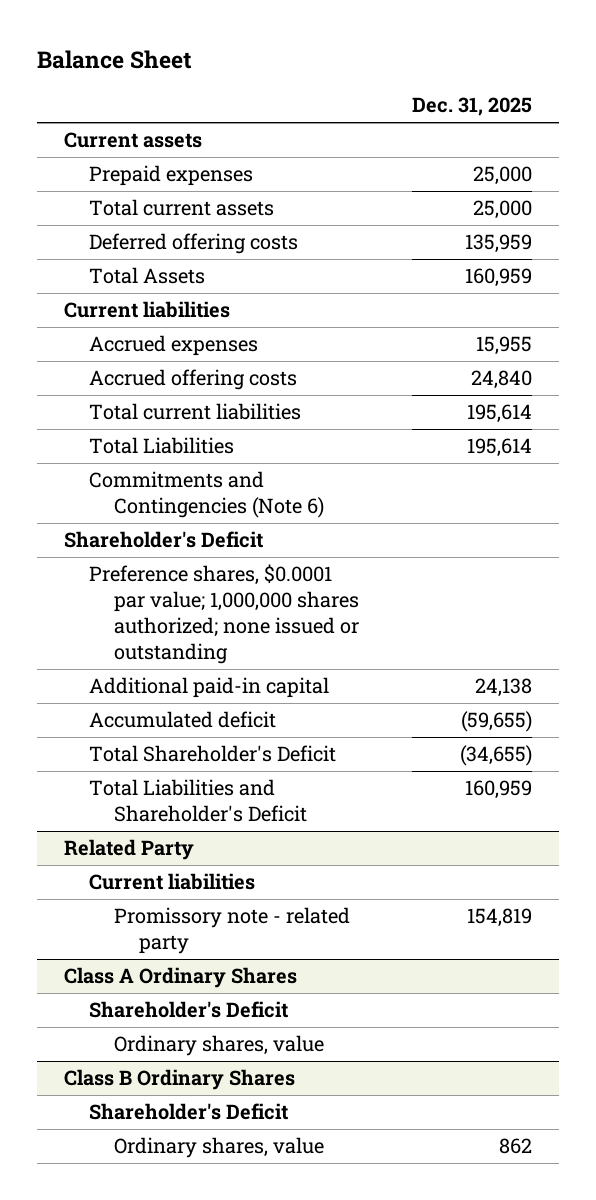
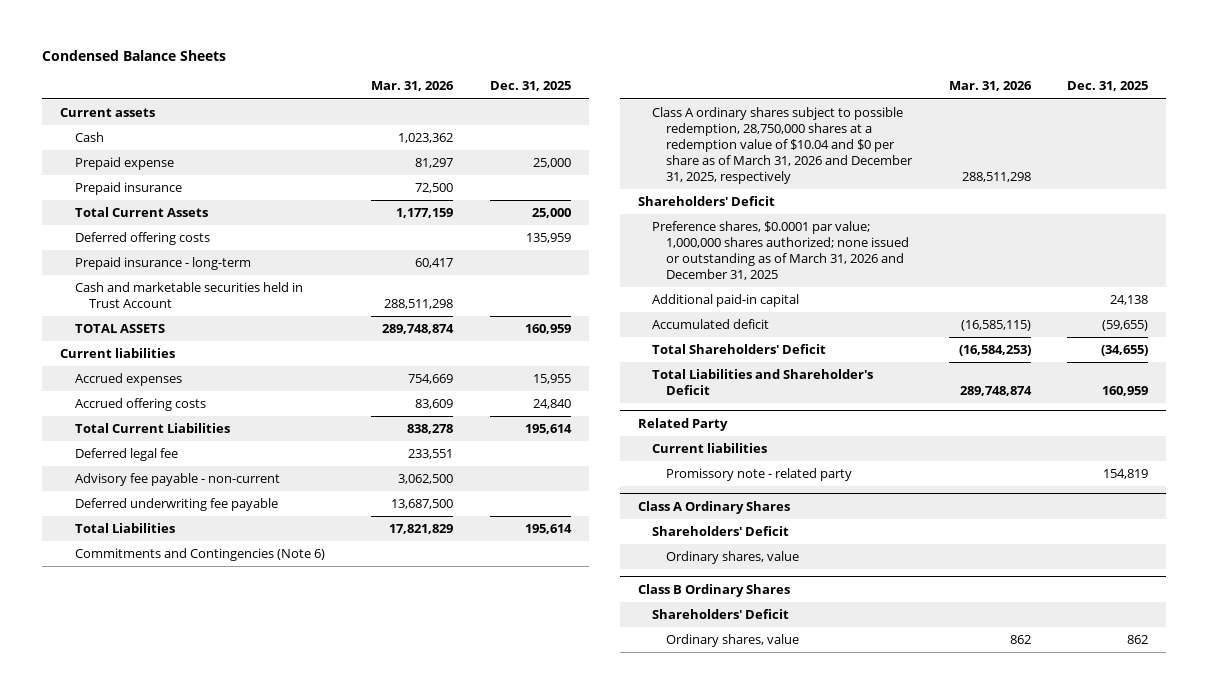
- Balance Sheet
+ Condensed Balance Sheets
- | Dec. 31, 2025
+ | Mar. 31, 2026 | Dec. 31, 2025
- Prepaid expenses | 25,000
- Total current assets | 25,000
+ Cash | 1,023,362 |
+ Prepaid expense | 81,297 | 25,000
+ Prepaid insurance | 72,500 |
+ Total Current Assets | 1,177,159 | 25,000
- Total Assets | 160,959
+ Prepaid insurance - long-term | 60,417 |
+ Cash and marketable securities held in Trust Account | 288,511,298 |
+ TOTAL ASSETS | 289,748,874 | 160,959
- Total current liabilities | 195,614
+ Total Current Liabilities | 838,278 | 195,614
+ Deferred legal fee | 233,551 |
+ Advisory fee payable - non-current | 3,062,500 |
+ Deferred underwriting fee payable | 13,687,500 |
- Shareholder's Deficit
- Preference shares, $0.0001 par value; 1,000,000 shares authorized; none issued or outstanding
+ Class A ordinary shares subject to possible redemption, 28,750,000 shares at a redemption value of $10.04 and $0 per share as of March 31, 2026 and December 31, 2025, respectively | 288,511,298 |
+ Shareholders' Deficit
+ Preference shares, $0.0001 par value; 1,000,000 shares authorized; none issued or outstanding as of March 31, 2026 and December 31, 2025
- Total Shareholder's Deficit | (34,655)
+ Total Shareholders' Deficit | (16,584,253) | (34,655)
@ Class A Ordinary Shares
- Shareholder's Deficit
+ Shareholders' Deficit
@ Class B Ordinary Shares
- Shareholder's Deficit
+ Shareholders' Deficit

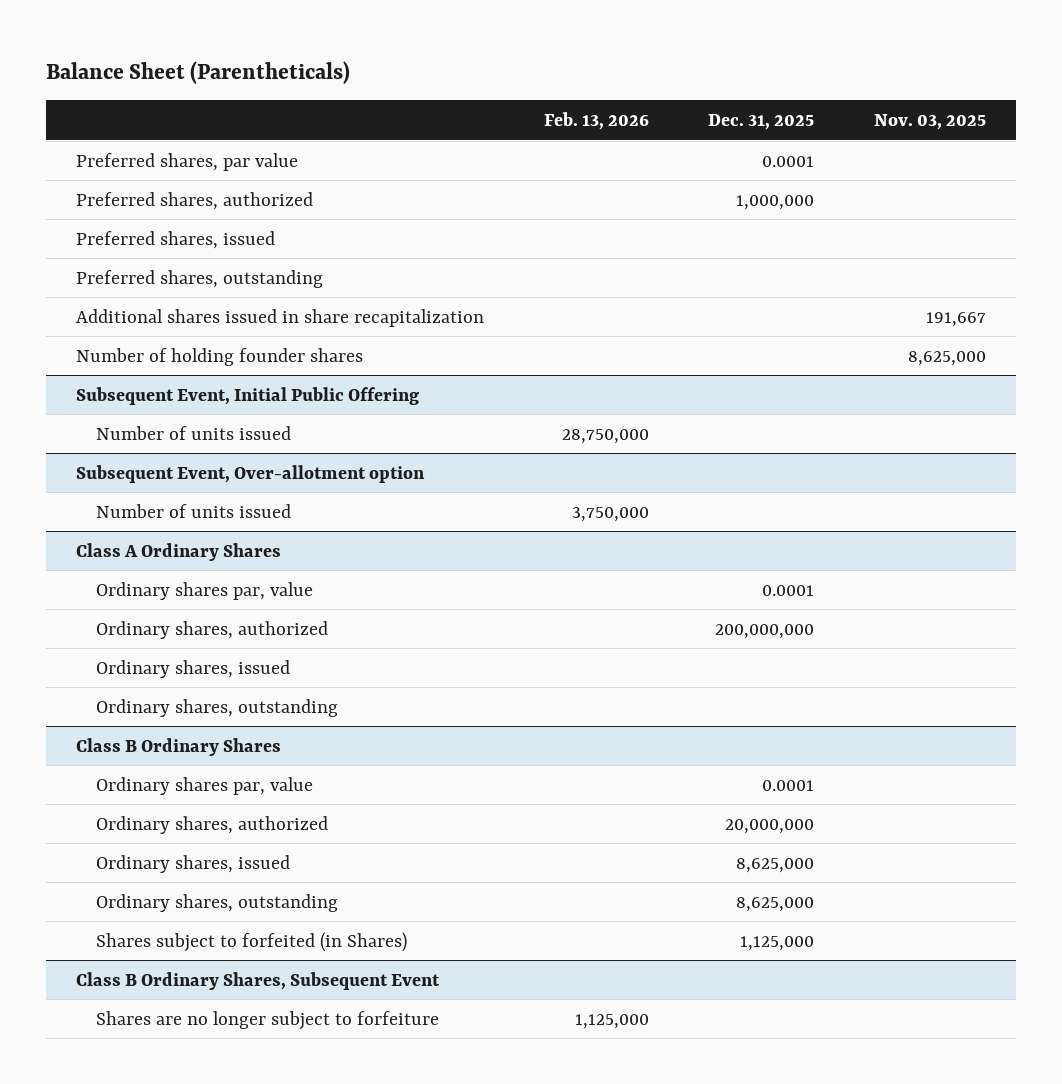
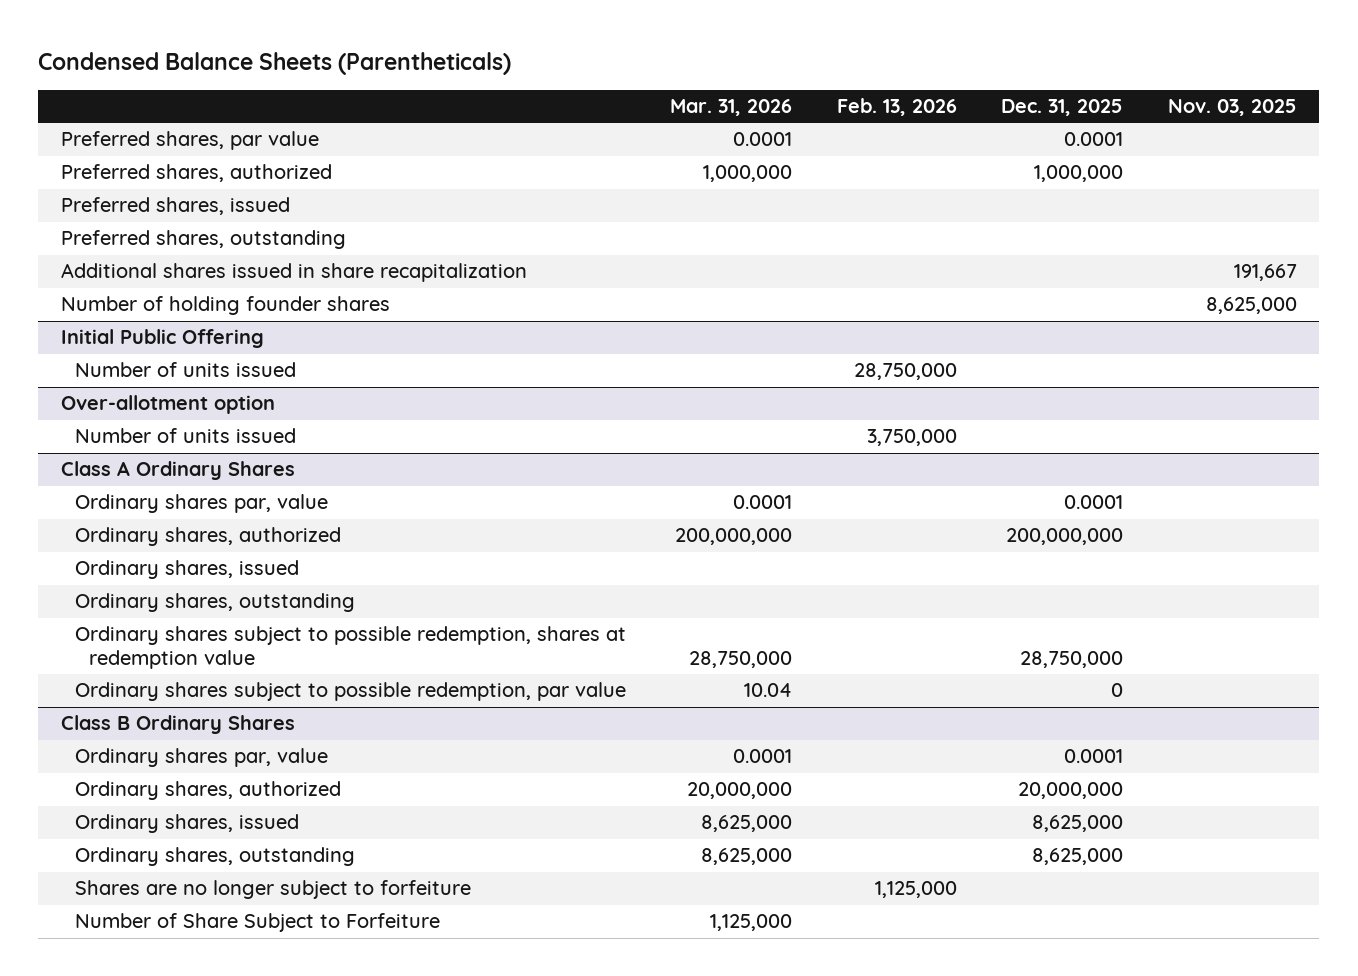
- Balance Sheet (Parentheticals)
+ Condensed Balance Sheets (Parentheticals)
- | Feb. 13, 2026 | Dec. 31, 2025 | Nov. 03, 2025
+ | Mar. 31, 2026 | Feb. 13, 2026 | Dec. 31, 2025 | Nov. 03, 2025
- Subsequent Event, Initial Public Offering
+ Initial Public Offering
- Subsequent Event, Over-allotment option
+ Over-allotment option
@ Class A Ordinary Shares
+ Ordinary shares subject to possible redemption, shares at redemption value | 28,750,000 | | 28,750,000 |
+ Ordinary shares subject to possible redemption, par value | 10.04 | | 0 |
@ Class B Ordinary Shares
- Shares subject to forfeited (in Shares) | | 1,125,000 |
- Class B Ordinary Shares, Subsequent Event
@ Class B Ordinary Shares
+ Number of Share Subject to Forfeiture | 1,125,000 | | |

